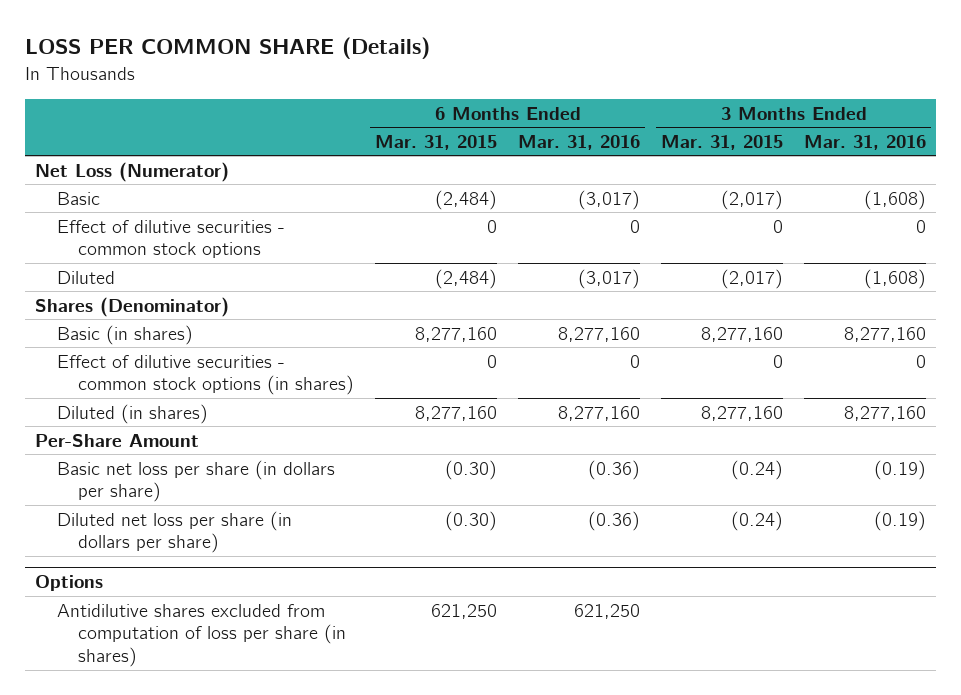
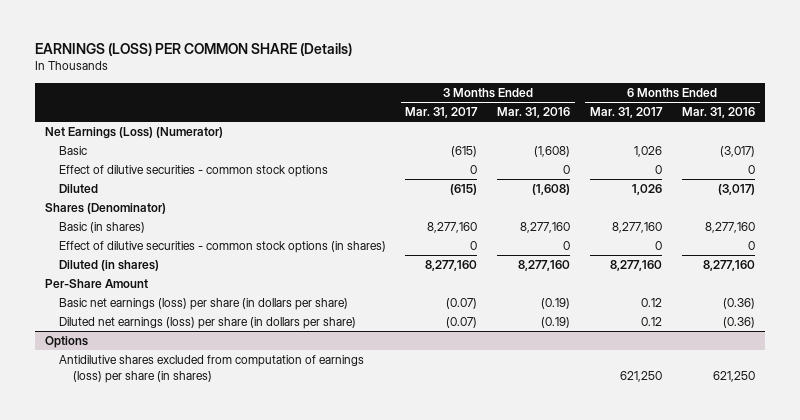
- LOSS PER COMMON SHARE (Details)
+ EARNINGS (LOSS) PER COMMON SHARE (Details)
- | 6 Months Ended Mar. 31, 2015 | 6 Months Ended Mar. 31, 2016 | 3 Months Ended Mar. 31, 2015 | 3 Months Ended Mar. 31, 2016
+ | 3 Months Ended Mar. 31, 2017 | 3 Months Ended Mar. 31, 2016 | 6 Months Ended Mar. 31, 2017 | 6 Months Ended Mar. 31, 2016
- Net Loss (Numerator)
+ Net Earnings (Loss) (Numerator)
- Basic net loss per share (in dollars per share) | (0.30) | (0.36) | (0.24) | (0.19)
- Diluted net loss per share (in dollars per share) | (0.30) | (0.36) | (0.24) | (0.19)
+ Basic net earnings (loss) per share (in dollars per share) | (0.07) | (0.19) | 0.12 | (0.36)
+ Diluted net earnings (loss) per share (in dollars per share) | (0.07) | (0.19) | 0.12 | (0.36)
@ Options
- Antidilutive shares excluded from computation of loss per share (in shares) | 621,250 | 621,250 | |
+ Antidilutive shares excluded from computation of earnings (loss) per share (in shares) | | | 621,250 | 621,250

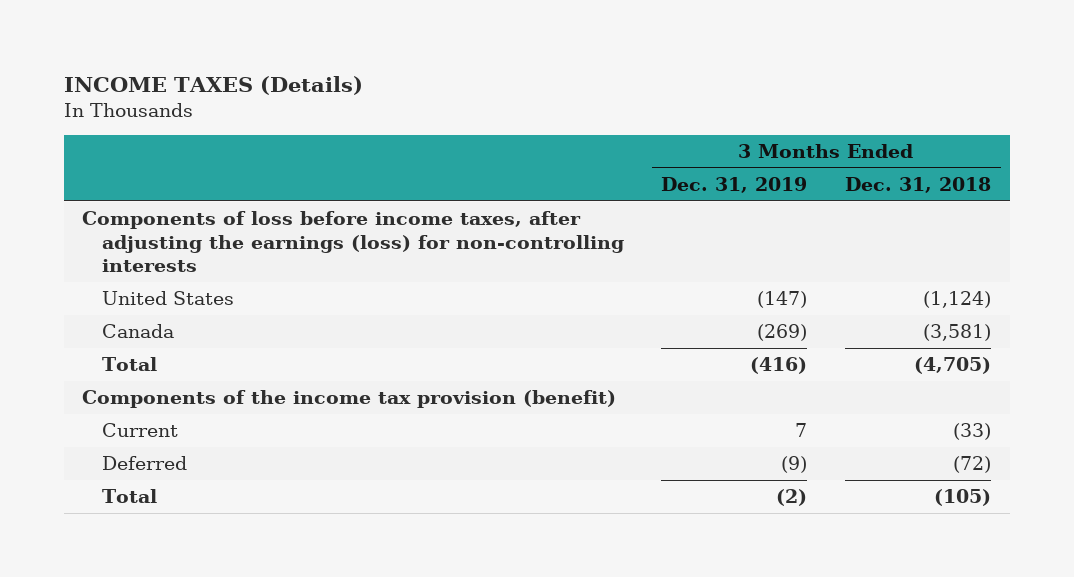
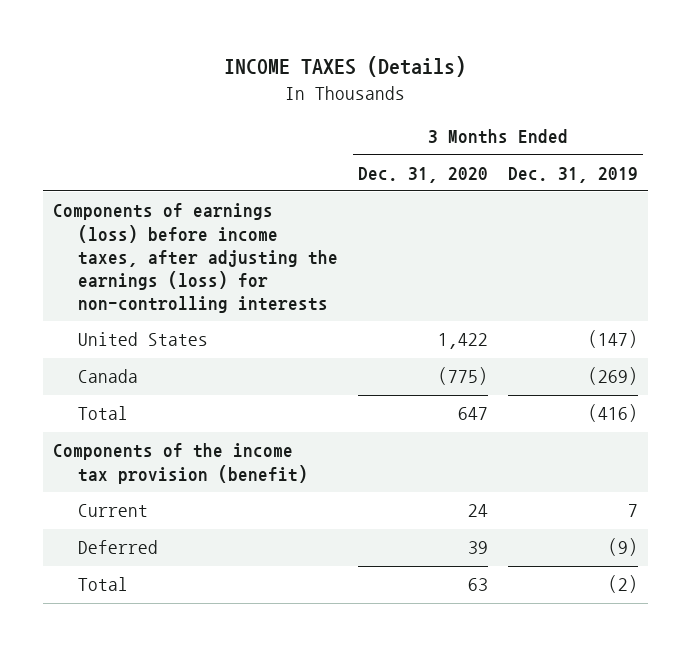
- | 3 Months Ended Dec. 31, 2019 | 3 Months Ended Dec. 31, 2018
+ | 3 Months Ended Dec. 31, 2020 | 3 Months Ended Dec. 31, 2019
- Components of loss before income taxes, after adjusting the earnings (loss) for non-controlling interests
+ Components of earnings (loss) before income taxes, after adjusting the earnings (loss) for non-controlling interests

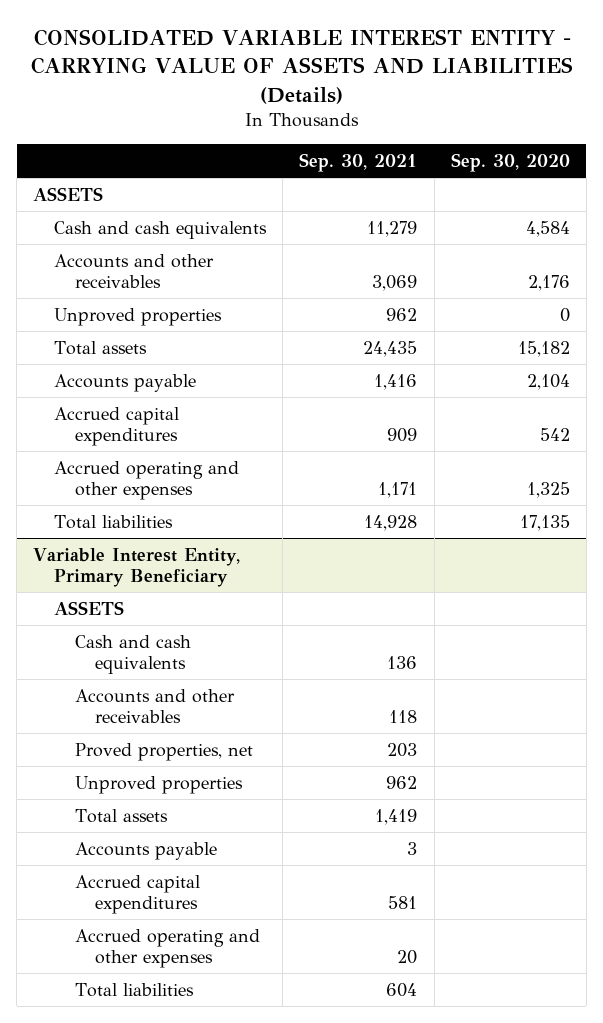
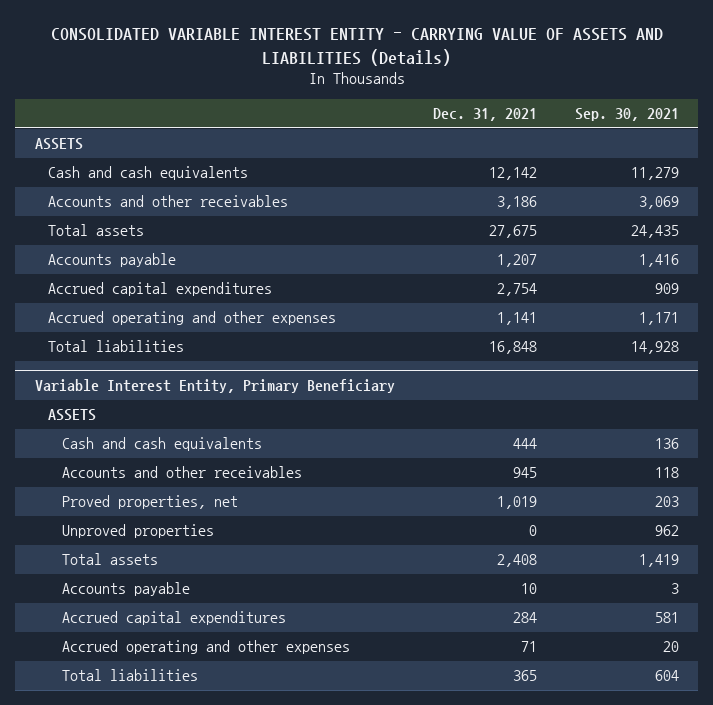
- | Sep. 30, 2021 | Sep. 30, 2020
+ | Dec. 31, 2021 | Sep. 30, 2021
- Unproved properties | 962 | 0

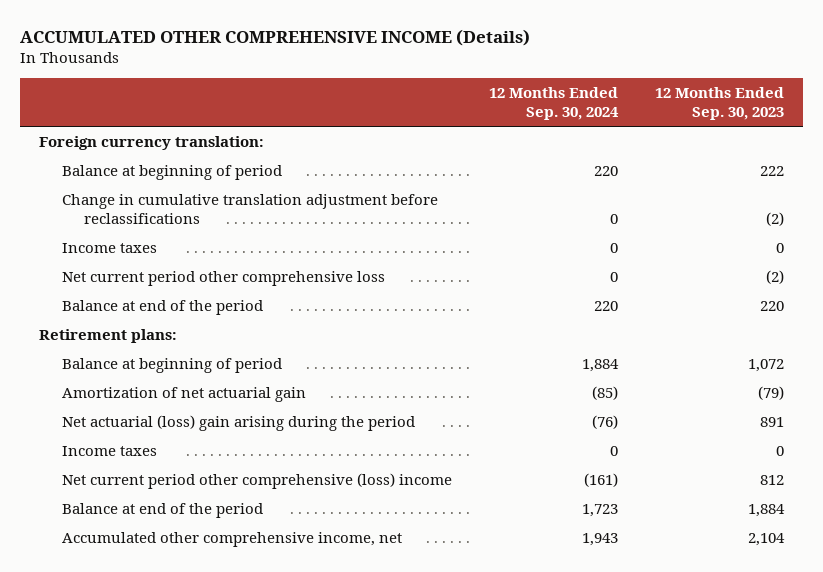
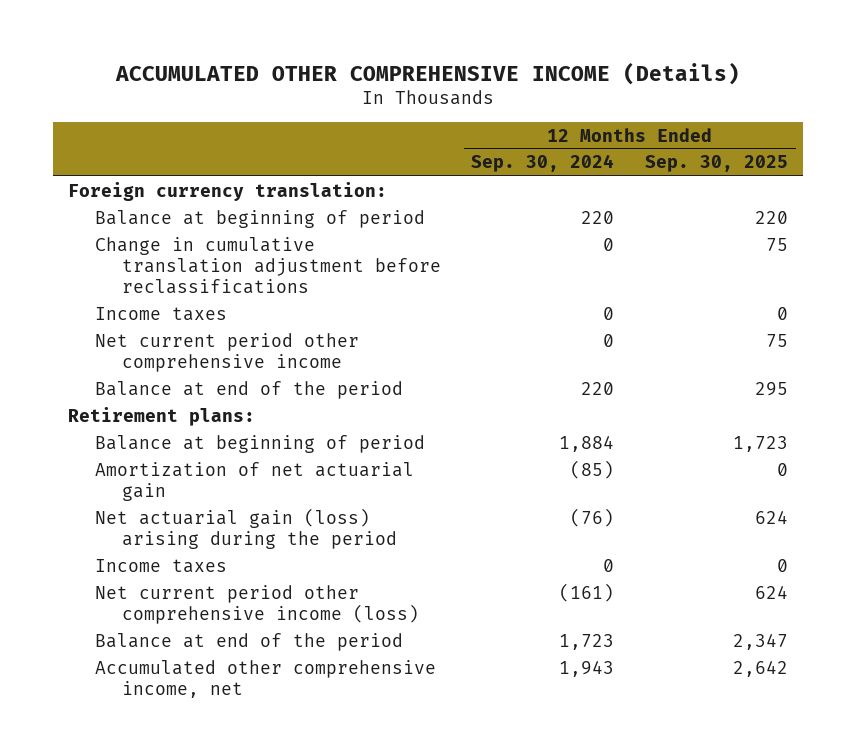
- | 12 Months Ended Sep. 30, 2024 | 12 Months Ended Sep. 30, 2023
+ | 12 Months Ended Sep. 30, 2024 | 12 Months Ended Sep. 30, 2025
- Net current period other comprehensive loss | 0 | (2)
+ Net current period other comprehensive income | 0 | 75
- Net actuarial (loss) gain arising during the period | (76) | 891
+ Net actuarial gain (loss) arising during the period | (76) | 624
- Net current period other comprehensive (loss) income | (161) | 812
+ Net current period other comprehensive income (loss) | (161) | 624

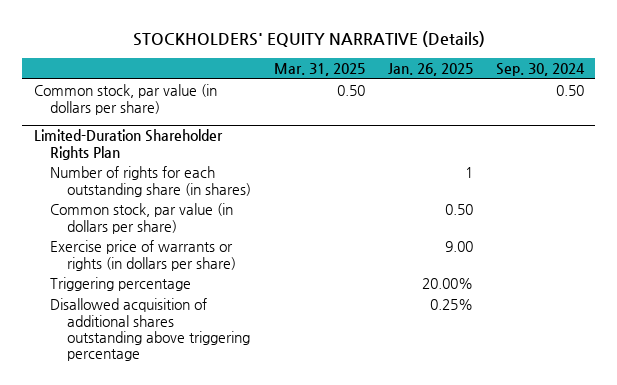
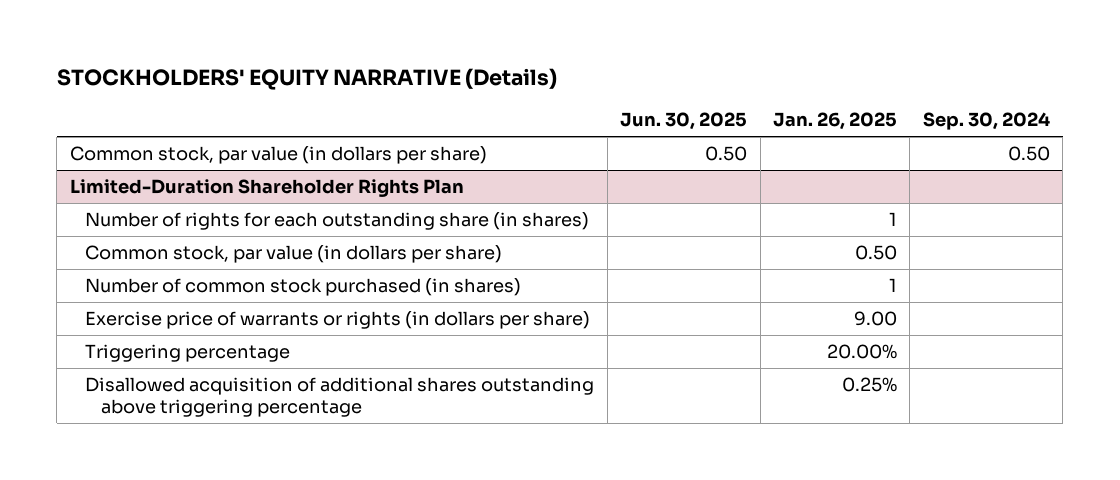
- | Mar. 31, 2025 | Jan. 26, 2025 | Sep. 30, 2024
+ | Jun. 30, 2025 | Jan. 26, 2025 | Sep. 30, 2024
@ Limited-Duration Shareholder Rights Plan
+ Number of common stock purchased (in shares) | | 1 |

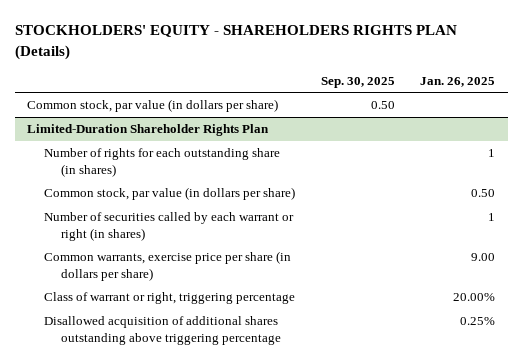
- STOCKHOLDERS' EQUITY NARRATIVE (Details)
+ STOCKHOLDERS' EQUITY - SHAREHOLDERS RIGHTS PLAN (Details)
- | Jun. 30, 2025 | Jan. 26, 2025 | Sep. 30, 2024
+ | Sep. 30, 2025 | Jan. 26, 2025
@ Limited-Duration Shareholder Rights Plan
- Number of common stock purchased (in shares) | | 1 |
- Exercise price of warrants or rights (in dollars per share) | | 9.00 |
- Triggering percentage | | 20.00% |
+ Number of securities called by each warrant or right (in shares) | | 1
+ Common warrants, exercise price per share (in dollars per share) | | 9.00
+ Class of warrant or right, triggering percentage | | 20.00%

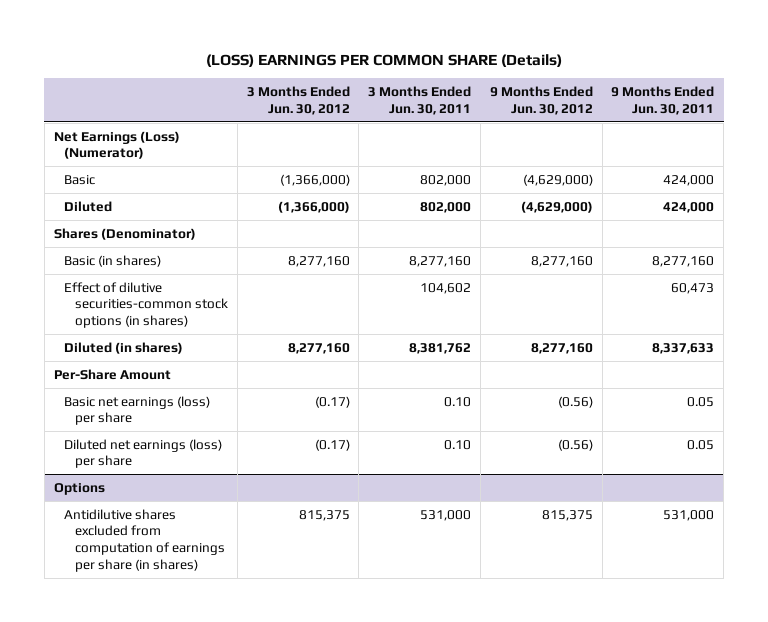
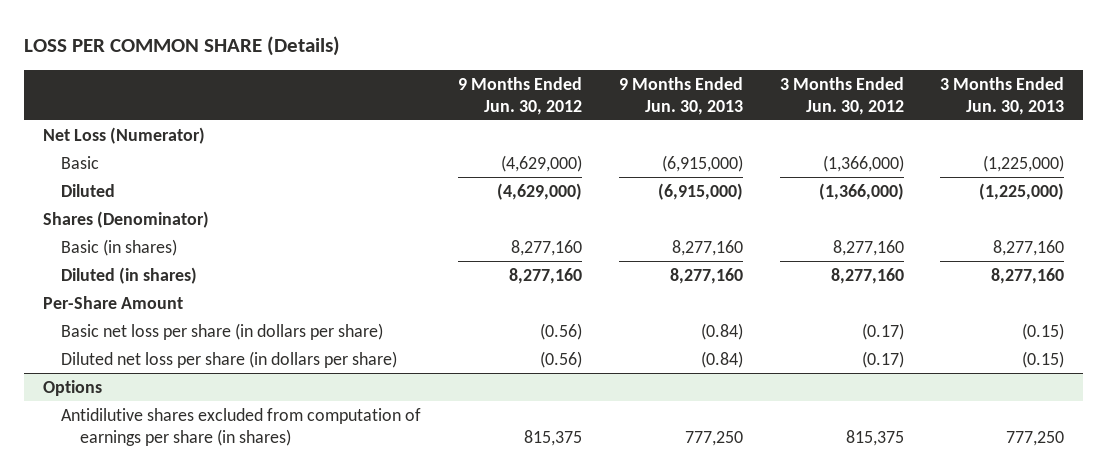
- (LOSS) EARNINGS PER COMMON SHARE (Details)
+ LOSS PER COMMON SHARE (Details)
- | 3 Months Ended Jun. 30, 2012 | 3 Months Ended Jun. 30, 2011 | 9 Months Ended Jun. 30, 2012 | 9 Months Ended Jun. 30, 2011
+ | 9 Months Ended Jun. 30, 2012 | 9 Months Ended Jun. 30, 2013 | 3 Months Ended Jun. 30, 2012 | 3 Months Ended Jun. 30, 2013
- Net Earnings (Loss) (Numerator)
+ Net Loss (Numerator)
- Effect of dilutive securities-common stock options (in shares) | | 104,602 | | 60,473
- Basic net earnings (loss) per share | (0.17) | 0.10 | (0.56) | 0.05
- Diluted net earnings (loss) per share | (0.17) | 0.10 | (0.56) | 0.05
+ Basic net loss per share (in dollars per share) | (0.56) | (0.84) | (0.17) | (0.15)
+ Diluted net loss per share (in dollars per share) | (0.56) | (0.84) | (0.17) | (0.15)

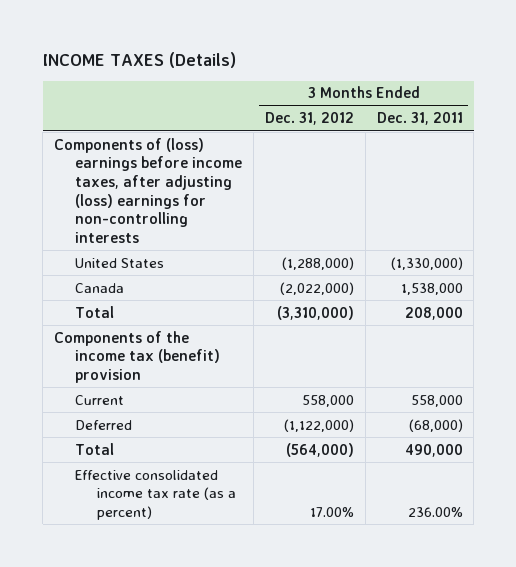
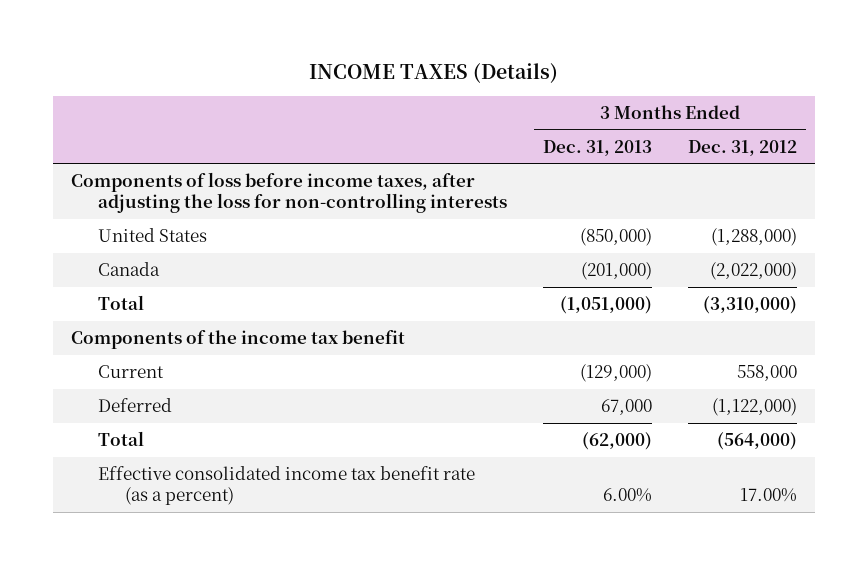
- | 3 Months Ended Dec. 31, 2012 | 3 Months Ended Dec. 31, 2011
+ | 3 Months Ended Dec. 31, 2013 | 3 Months Ended Dec. 31, 2012
- Components of (loss) earnings before income taxes, after adjusting (loss) earnings for non-controlling interests
+ Components of loss before income taxes, after adjusting the loss for non-controlling interests
- Components of the income tax (benefit) provision
+ Components of the income tax benefit
- Effective consolidated income tax rate (as a percent) | 17.00% | 236.00%
+ Effective consolidated income tax benefit rate (as a percent) | 6.00% | 17.00%

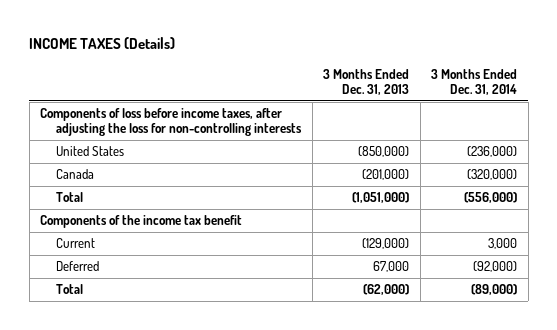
- | 3 Months Ended Dec. 31, 2013 | 3 Months Ended Dec. 31, 2012
+ | 3 Months Ended Dec. 31, 2013 | 3 Months Ended Dec. 31, 2014
- Effective consolidated income tax benefit rate (as a percent) | 6.00% | 17.00%

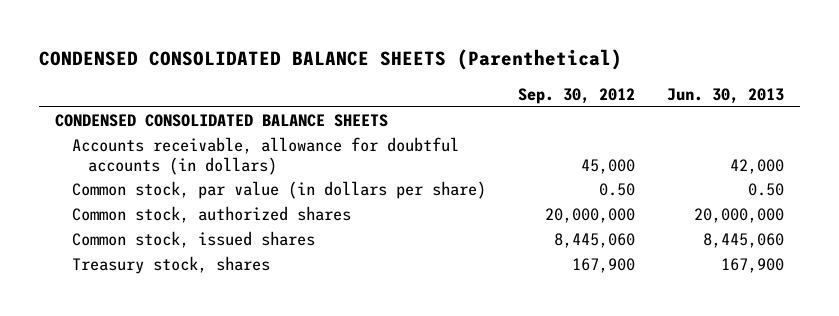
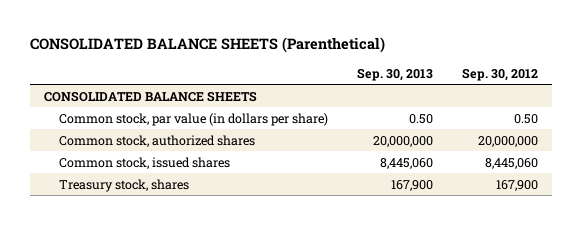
- CONDENSED CONSOLIDATED BALANCE SHEETS (Parenthetical)
+ CONSOLIDATED BALANCE SHEETS (Parenthetical)
- | Sep. 30, 2012 | Jun. 30, 2013
+ | Sep. 30, 2013 | Sep. 30, 2012
- CONDENSED CONSOLIDATED BALANCE SHEETS
- Accounts receivable, allowance for doubtful accounts (in dollars) | 45,000 | 42,000
+ CONSOLIDATED BALANCE SHEETS

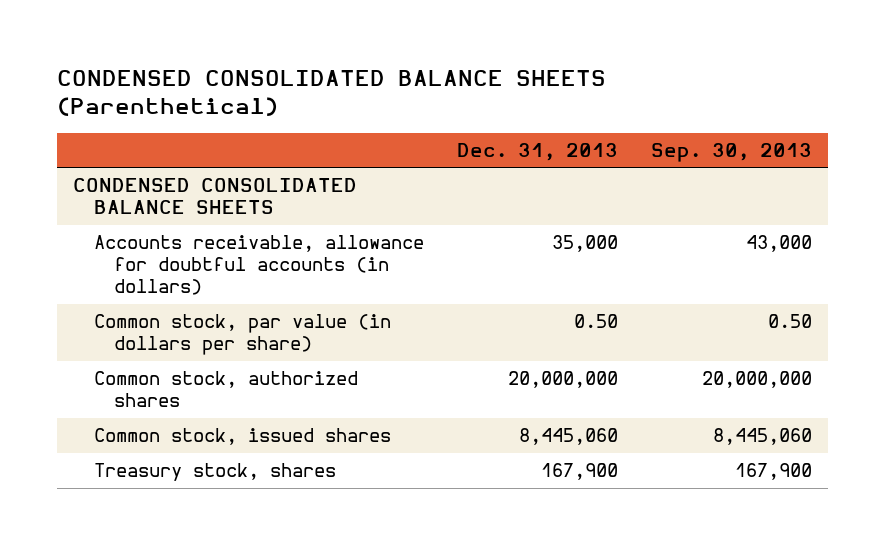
- CONSOLIDATED BALANCE SHEETS (Parenthetical)
+ CONDENSED CONSOLIDATED BALANCE SHEETS (Parenthetical)
- | Sep. 30, 2013 | Sep. 30, 2012
+ | Dec. 31, 2013 | Sep. 30, 2013
- CONSOLIDATED BALANCE SHEETS
+ CONDENSED CONSOLIDATED BALANCE SHEETS
+ Accounts receivable, allowance for doubtful accounts (in dollars) | 35,000 | 43,000

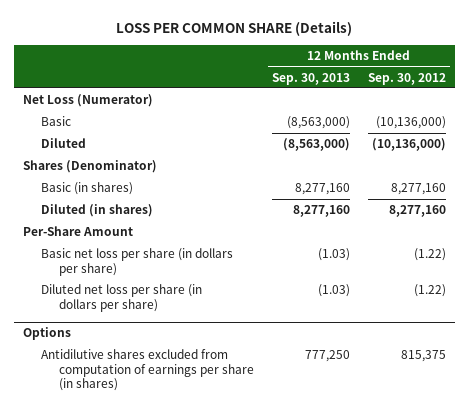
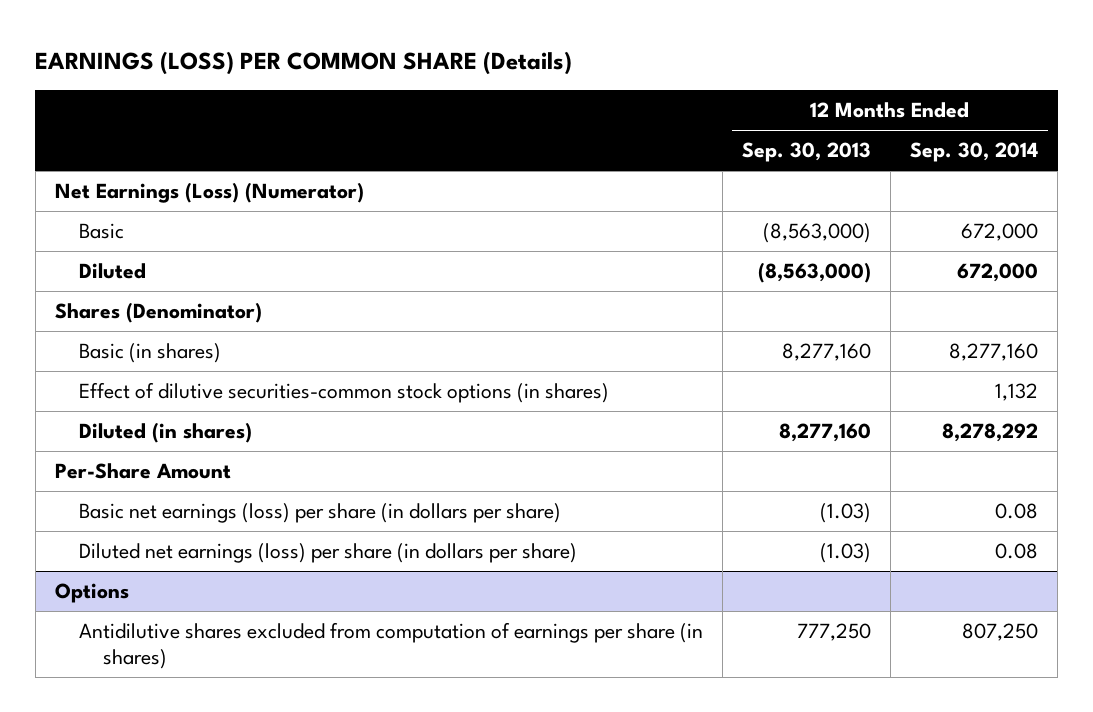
- LOSS PER COMMON SHARE (Details)
+ EARNINGS (LOSS) PER COMMON SHARE (Details)
- | 12 Months Ended Sep. 30, 2013 | 12 Months Ended Sep. 30, 2012
+ | 12 Months Ended Sep. 30, 2013 | 12 Months Ended Sep. 30, 2014
- Net Loss (Numerator)
+ Net Earnings (Loss) (Numerator)
+ Effect of dilutive securities-common stock options (in shares) | | 1,132
- Basic net loss per share (in dollars per share) | (1.03) | (1.22)
- Diluted net loss per share (in dollars per share) | (1.03) | (1.22)
+ Basic net earnings (loss) per share (in dollars per share) | (1.03) | 0.08
+ Diluted net earnings (loss) per share (in dollars per share) | (1.03) | 0.08

